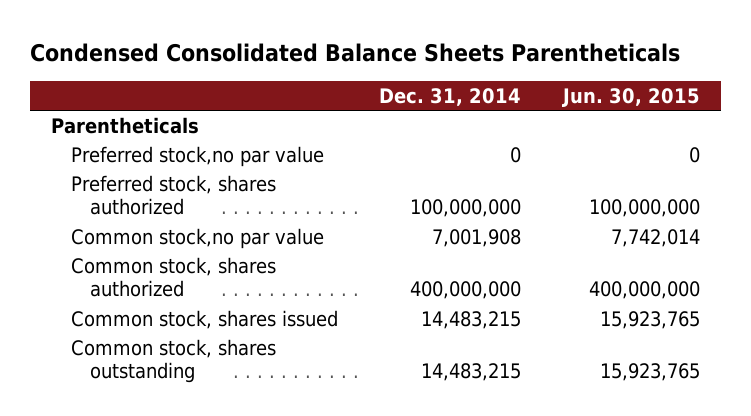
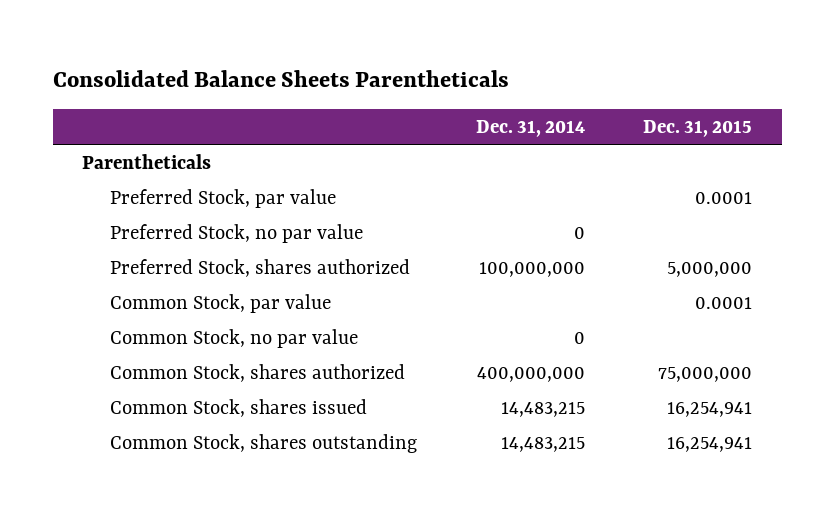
- Condensed Consolidated Balance Sheets Parentheticals
+ Consolidated Balance Sheets Parentheticals
- | Dec. 31, 2014 | Jun. 30, 2015
+ | Dec. 31, 2014 | Dec. 31, 2015
- Preferred stock,no par value | 0 | 0
- Preferred stock, shares authorized | 100,000,000 | 100,000,000
- Common stock,no par value | 7,001,908 | 7,742,014
- Common stock, shares authorized | 400,000,000 | 400,000,000
- Common stock, shares issued | 14,483,215 | 15,923,765
- Common stock, shares outstanding | 14,483,215 | 15,923,765
+ Preferred Stock, par value | | 0.0001
+ Preferred Stock, no par value | 0 |
+ Preferred Stock, shares authorized | 100,000,000 | 5,000,000
+ Common Stock, par value | | 0.0001
+ Common Stock, no par value | 0 |
+ Common Stock, shares authorized | 400,000,000 | 75,000,000
+ Common Stock, shares issued | 14,483,215 | 16,254,941
+ Common Stock, shares outstanding | 14,483,215 | 16,254,941

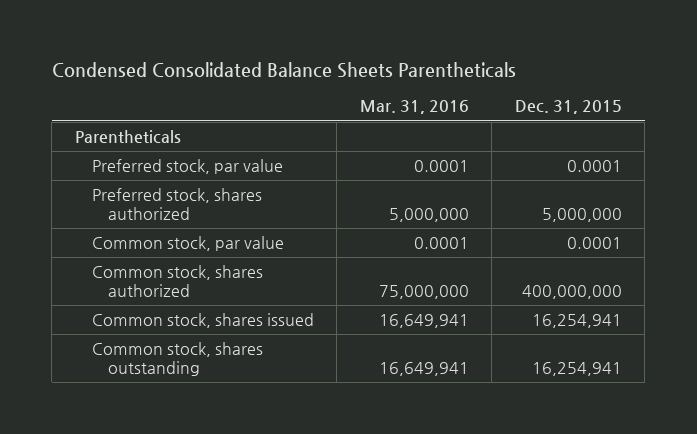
- Consolidated Balance Sheets Parentheticals
+ Condensed Consolidated Balance Sheets Parentheticals
- | Dec. 31, 2014 | Dec. 31, 2015
+ | Mar. 31, 2016 | Dec. 31, 2015
- Preferred Stock, par value | | 0.0001
- Preferred Stock, no par value | 0 |
- Preferred Stock, shares authorized | 100,000,000 | 5,000,000
- Common Stock, par value | | 0.0001
- Common Stock, no par value | 0 |
- Common Stock, shares authorized | 400,000,000 | 75,000,000
- Common Stock, shares issued | 14,483,215 | 16,254,941
- Common Stock, shares outstanding | 14,483,215 | 16,254,941
+ Preferred stock, par value | 0.0001 | 0.0001
+ Preferred stock, shares authorized | 5,000,000 | 5,000,000
+ Common stock, par value | 0.0001 | 0.0001
+ Common stock, shares authorized | 75,000,000 | 400,000,000
+ Common stock, shares issued | 16,649,941 | 16,254,941
+ Common stock, shares outstanding | 16,649,941 | 16,254,941

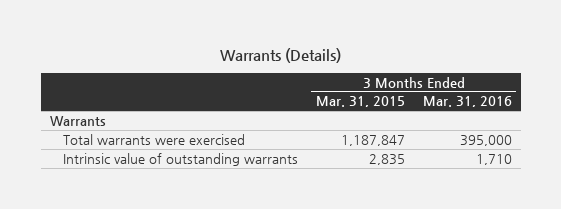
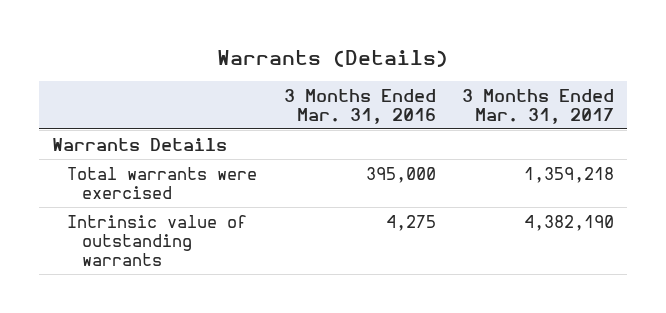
- | 3 Months Ended Mar. 31, 2015 | 3 Months Ended Mar. 31, 2016
+ | 3 Months Ended Mar. 31, 2016 | 3 Months Ended Mar. 31, 2017
- Warrants
+ Warrants Details
- Intrinsic value of outstanding warrants | 2,835 | 1,710
+ Intrinsic value of outstanding warrants | 4,275 | 4,382,190

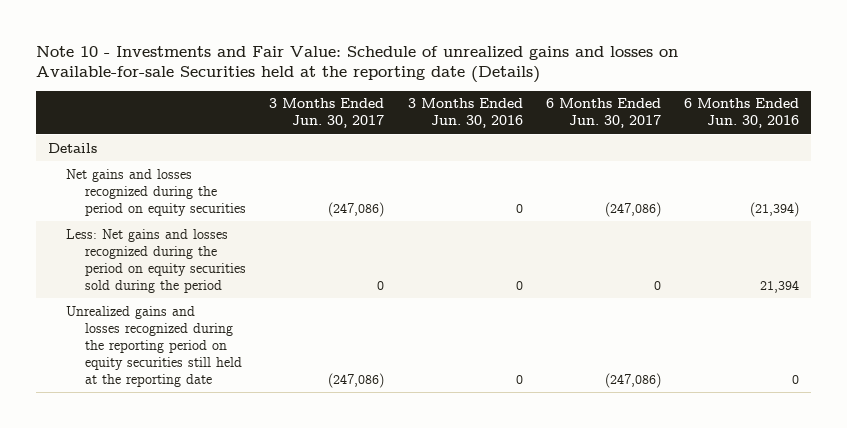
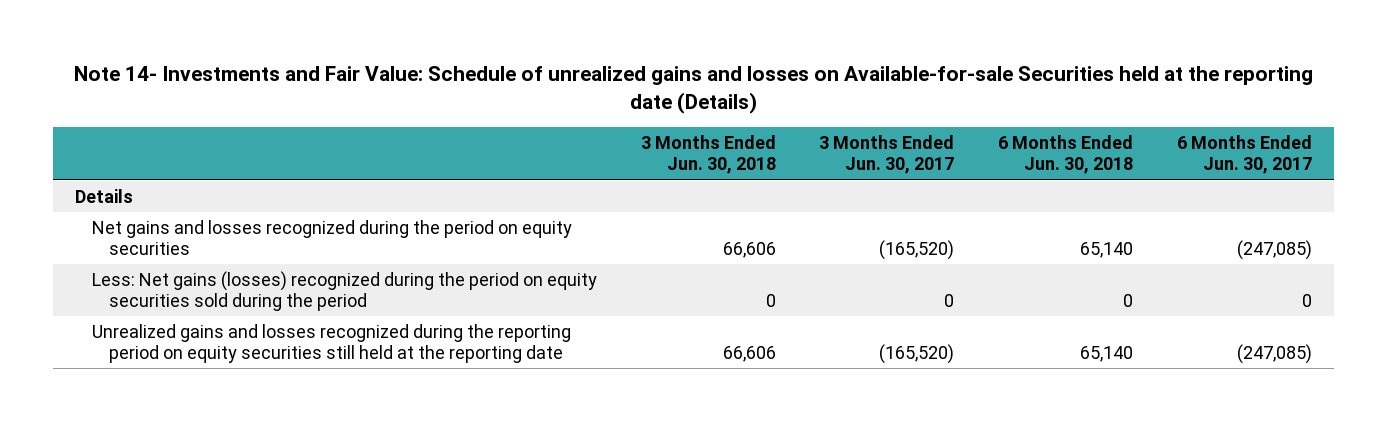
- Note 10 - Investments and Fair Value: Schedule of unrealized gains and losses on Available-for-sale Securities held at the reporting date (Details)
+ Note 14- Investments and Fair Value: Schedule of unrealized gains and losses on Available-for-sale Securities held at the reporting date (Details)
- | 3 Months Ended Jun. 30, 2017 | 3 Months Ended Jun. 30, 2016 | 6 Months Ended Jun. 30, 2017 | 6 Months Ended Jun. 30, 2016
+ | 3 Months Ended Jun. 30, 2018 | 3 Months Ended Jun. 30, 2017 | 6 Months Ended Jun. 30, 2018 | 6 Months Ended Jun. 30, 2017
- Net gains and losses recognized during the period on equity securities | (247,086) | 0 | (247,086) | (21,394)
- Less: Net gains and losses recognized during the period on equity securities sold during the period | 0 | 0 | 0 | 21,394
- Unrealized gains and losses recognized during the reporting period on equity securities still held at the reporting date | (247,086) | 0 | (247,086) | 0
+ Net gains and losses recognized during the period on equity securities | 66,606 | (165,520) | 65,140 | (247,085)
+ Less: Net gains (losses) recognized during the period on equity securities sold during the period | 0 | 0 | 0 | 0
+ Unrealized gains and losses recognized during the reporting period on equity securities still held at the reporting date | 66,606 | (165,520) | 65,140 | (247,085)

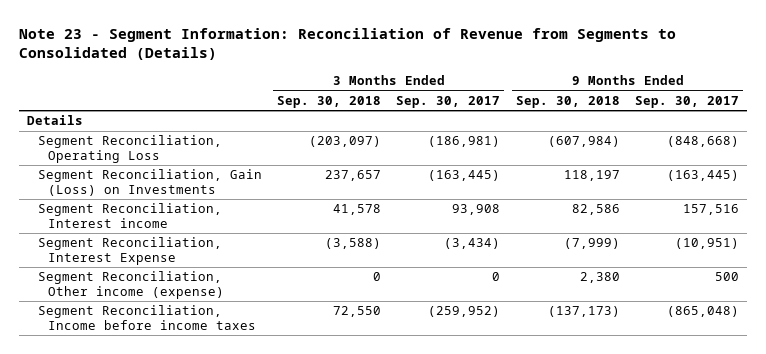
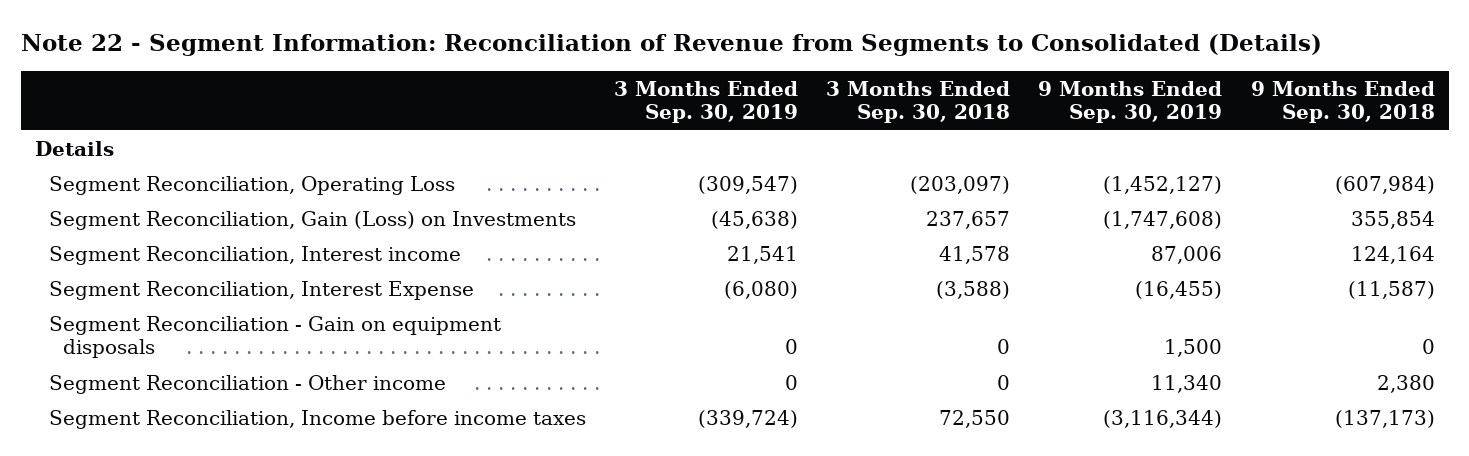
- Note 23 - Segment Information: Reconciliation of Revenue from Segments to Consolidated (Details)
+ Note 22 - Segment Information: Reconciliation of Revenue from Segments to Consolidated (Details)
- | 3 Months Ended Sep. 30, 2018 | 3 Months Ended Sep. 30, 2017 | 9 Months Ended Sep. 30, 2018 | 9 Months Ended Sep. 30, 2017
+ | 3 Months Ended Sep. 30, 2019 | 3 Months Ended Sep. 30, 2018 | 9 Months Ended Sep. 30, 2019 | 9 Months Ended Sep. 30, 2018
- Segment Reconciliation, Gain (Loss) on Investments | 237,657 | (163,445) | 118,197 | (163,445)
- Segment Reconciliation, Interest income | 41,578 | 93,908 | 82,586 | 157,516
- Segment Reconciliation, Interest Expense | (3,588) | (3,434) | (7,999) | (10,951)
- Segment Reconciliation, Other income (expense) | 0 | 0 | 2,380 | 500
+ Segment Reconciliation, Gain (Loss) on Investments | (45,638) | 237,657 | (1,747,608) | 355,854
+ Segment Reconciliation, Interest income | 21,541 | 41,578 | 87,006 | 124,164
+ Segment Reconciliation, Interest Expense | (6,080) | (3,588) | (16,455) | (11,587)
+ Segment Reconciliation - Gain on equipment disposals | 0 | 0 | 1,500 | 0
+ Segment Reconciliation - Other income | 0 | 0 | 11,340 | 2,380

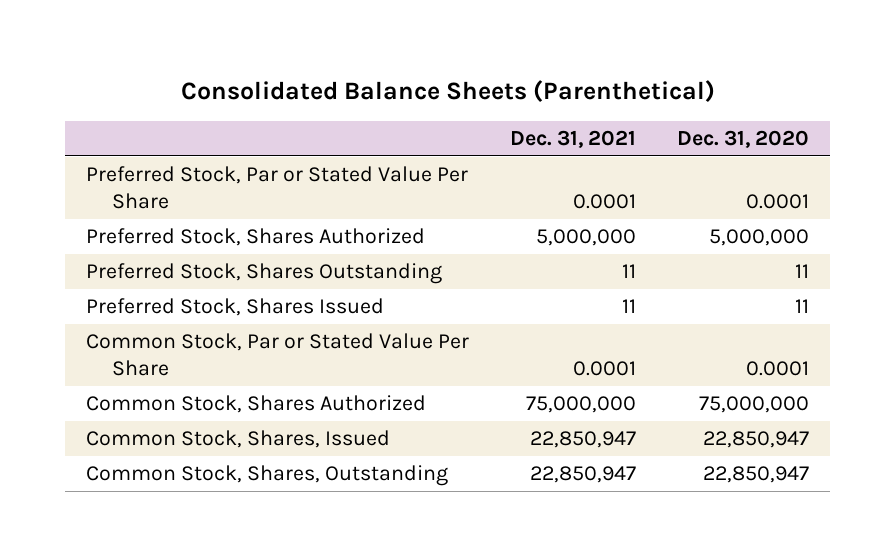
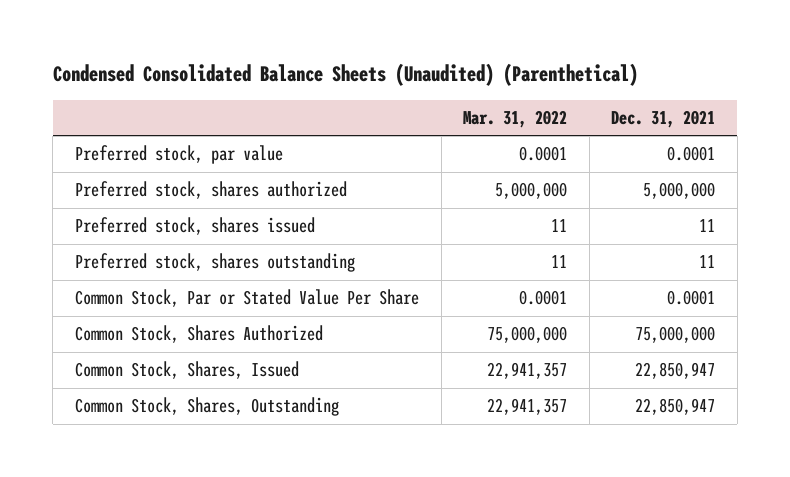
- Consolidated Balance Sheets (Parenthetical)
+ Condensed Consolidated Balance Sheets (Unaudited) (Parenthetical)
- | Dec. 31, 2021 | Dec. 31, 2020
+ | Mar. 31, 2022 | Dec. 31, 2021
- Preferred Stock, Par or Stated Value Per Share | 0.0001 | 0.0001
- Preferred Stock, Shares Authorized | 5,000,000 | 5,000,000
- Preferred Stock, Shares Outstanding | 11 | 11
- Preferred Stock, Shares Issued | 11 | 11
+ Preferred stock, par value | 0.0001 | 0.0001
+ Preferred stock, shares authorized | 5,000,000 | 5,000,000
+ Preferred stock, shares issued | 11 | 11
+ Preferred stock, shares outstanding | 11 | 11

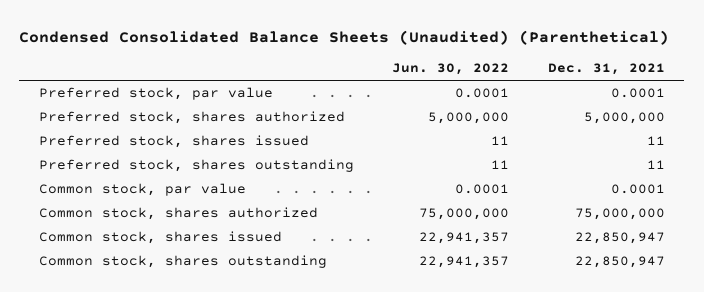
- | Mar. 31, 2022 | Dec. 31, 2021
+ | Jun. 30, 2022 | Dec. 31, 2021
- Common Stock, Par or Stated Value Per Share | 0.0001 | 0.0001
- Common Stock, Shares Authorized | 75,000,000 | 75,000,000
- Common Stock, Shares, Issued | 22,941,357 | 22,850,947
- Common Stock, Shares, Outstanding | 22,941,357 | 22,850,947
+ Common stock, par value | 0.0001 | 0.0001
+ Common stock, shares authorized | 75,000,000 | 75,000,000
+ Common stock, shares issued | 22,941,357 | 22,850,947
+ Common stock, shares outstanding | 22,941,357 | 22,850,947

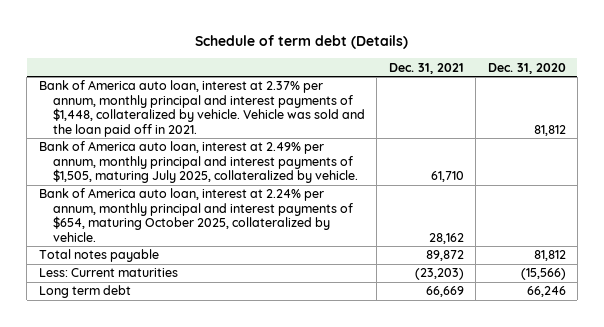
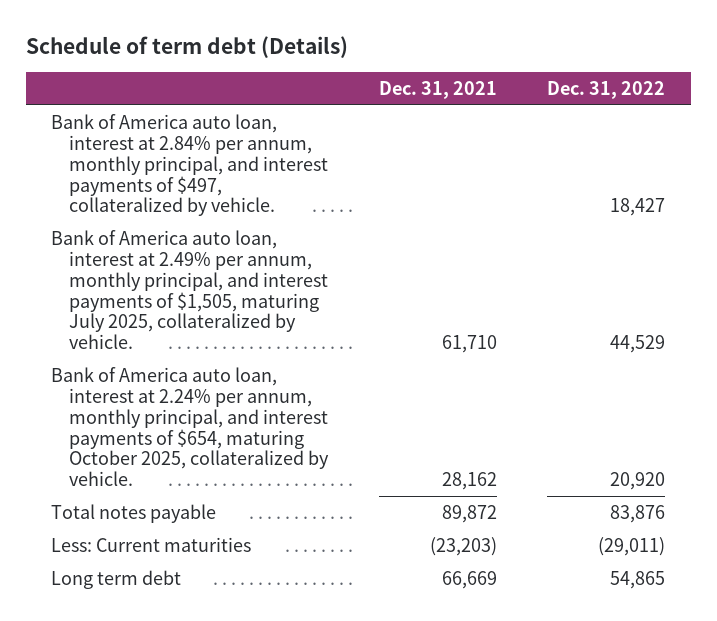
- | Dec. 31, 2021 | Dec. 31, 2020
+ | Dec. 31, 2021 | Dec. 31, 2022
- Bank of America auto loan, interest at 2.37% per annum, monthly principal and interest payments of $1,448, collateralized by vehicle. Vehicle was sold and the loan paid off in 2021. | | 81,812
- Bank of America auto loan, interest at 2.49% per annum, monthly principal and interest payments of $1,505, maturing July 2025, collateralized by vehicle. | 61,710 |
- Bank of America auto loan, interest at 2.24% per annum, monthly principal and interest payments of $654, maturing October 2025, collateralized by vehicle. | 28,162 |
+ Bank of America auto loan, interest at 2.84% per annum, monthly principal, and interest payments of $497, collateralized by vehicle. | | 18,427
+ Bank of America auto loan, interest at 2.49% per annum, monthly principal, and interest payments of $1,505, maturing July 2025, collateralized by vehicle. | 61,710 | 44,529
+ Bank of America auto loan, interest at 2.24% per annum, monthly principal, and interest payments of $654, maturing October 2025, collateralized by vehicle. | 28,162 | 20,920

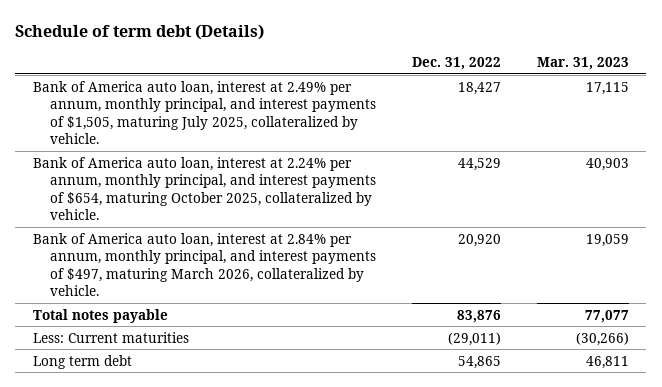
- | Dec. 31, 2021 | Dec. 31, 2022
+ | Dec. 31, 2022 | Mar. 31, 2023
- Bank of America auto loan, interest at 2.84% per annum, monthly principal, and interest payments of $497, collateralized by vehicle. | | 18,427
- Bank of America auto loan, interest at 2.49% per annum, monthly principal, and interest payments of $1,505, maturing July 2025, collateralized by vehicle. | 61,710 | 44,529
- Bank of America auto loan, interest at 2.24% per annum, monthly principal, and interest payments of $654, maturing October 2025, collateralized by vehicle. | 28,162 | 20,920
+ Bank of America auto loan, interest at 2.49% per annum, monthly principal, and interest payments of $1,505, maturing July 2025, collateralized by vehicle. | 18,427 | 17,115
+ Bank of America auto loan, interest at 2.24% per annum, monthly principal, and interest payments of $654, maturing October 2025, collateralized by vehicle. | 44,529 | 40,903
+ Bank of America auto loan, interest at 2.84% per annum, monthly principal, and interest payments of $497, maturing March 2026, collateralized by vehicle. | 20,920 | 19,059

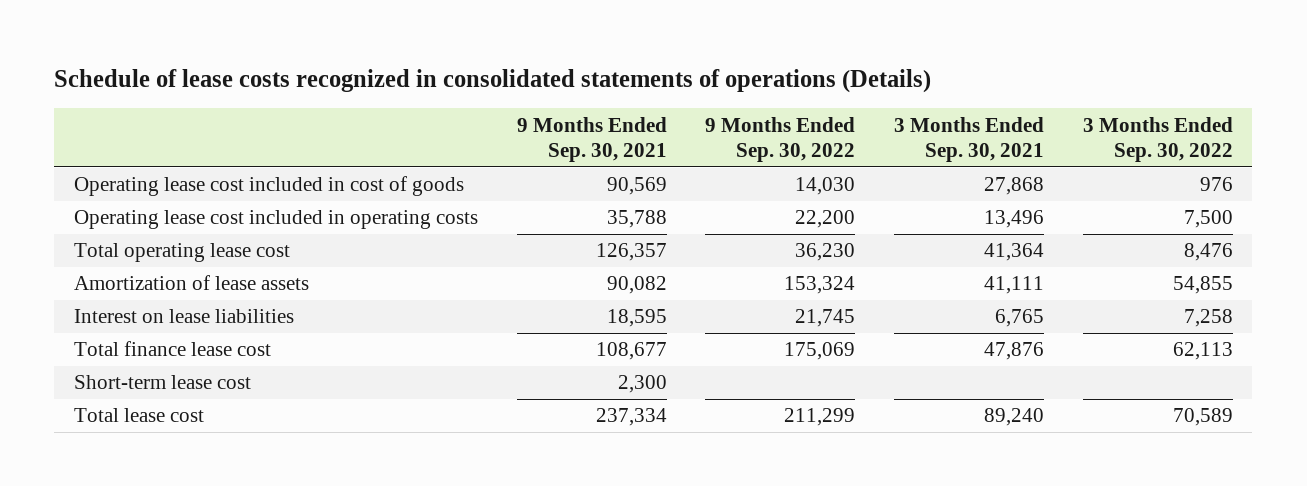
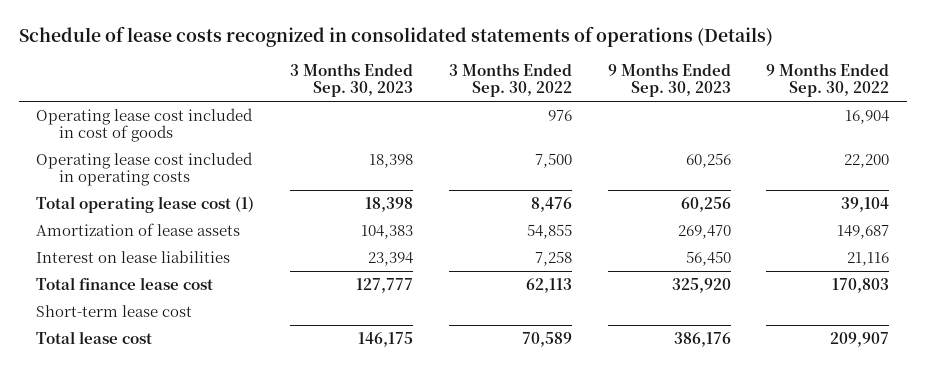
- | 9 Months Ended Sep. 30, 2021 | 9 Months Ended Sep. 30, 2022 | 3 Months Ended Sep. 30, 2021 | 3 Months Ended Sep. 30, 2022
+ | 3 Months Ended Sep. 30, 2023 | 3 Months Ended Sep. 30, 2022 | 9 Months Ended Sep. 30, 2023 | 9 Months Ended Sep. 30, 2022
- Operating lease cost included in cost of goods | 90,569 | 14,030 | 27,868 | 976
+ Operating lease cost included in cost of goods | | 976 | | 16,904
- Total operating lease cost | 126,357 | 36,230 | 41,364 | 8,476
- Amortization of lease assets | 90,082 | 153,324 | 41,111 | 54,855
- Interest on lease liabilities | 18,595 | 21,745 | 6,765 | 7,258
- Total finance lease cost | 108,677 | 175,069 | 47,876 | 62,113
+ Total operating lease cost (1) | 18,398 | 8,476 | 60,256 | 39,104
+ Amortization of lease assets | 104,383 | 54,855 | 269,470 | 149,687
+ Interest on lease liabilities | 23,394 | 7,258 | 56,450 | 21,116
+ Total finance lease cost | 127,777 | 62,113 | 325,920 | 170,803
- Total lease cost | 237,334 | 211,299 | 89,240 | 70,589
+ Total lease cost | 146,175 | 70,589 | 386,176 | 209,907

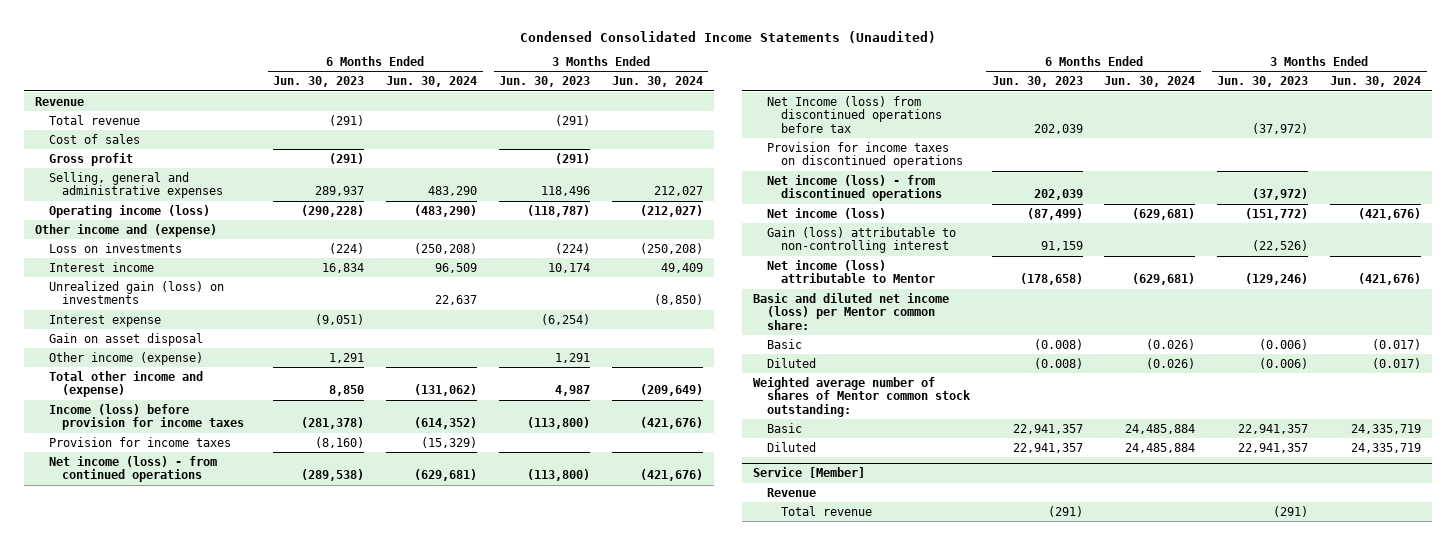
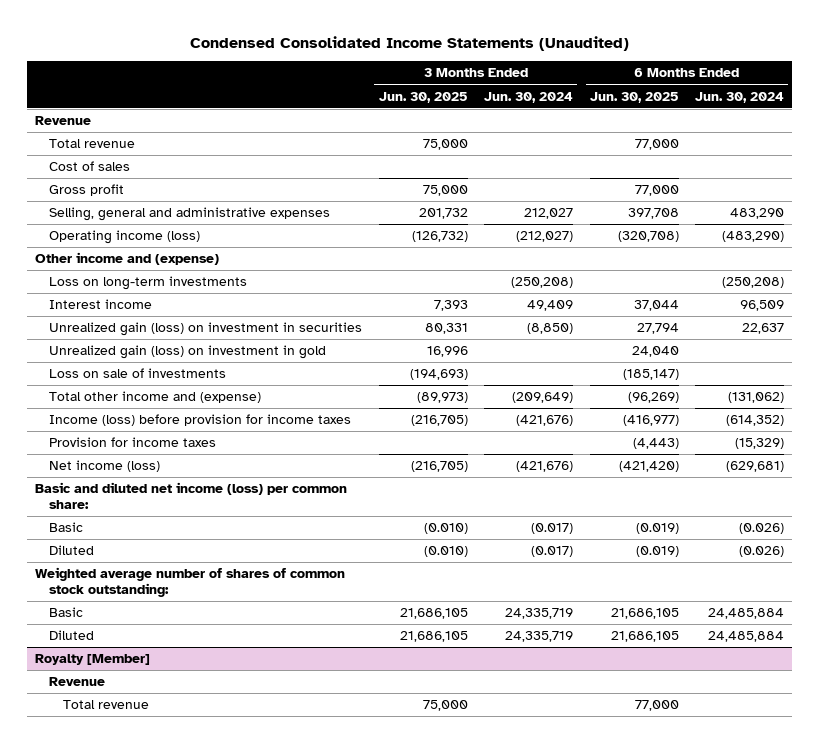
- | 6 Months Ended Jun. 30, 2023 | 6 Months Ended Jun. 30, 2024 | 3 Months Ended Jun. 30, 2023 | 3 Months Ended Jun. 30, 2024
+ | 3 Months Ended Jun. 30, 2025 | 3 Months Ended Jun. 30, 2024 | 6 Months Ended Jun. 30, 2025 | 6 Months Ended Jun. 30, 2024
- Loss on investments | (224) | (250,208) | (224) | (250,208)
+ Loss on long-term investments | | (250,208) | | (250,208)
- Unrealized gain (loss) on investments | | 22,637 | | (8,850)
- Interest expense | (9,051) | | (6,254) |
- Gain on asset disposal
- Other income (expense) | 1,291 | | 1,291 |
+ Unrealized gain (loss) on investment in securities | 80,331 | (8,850) | 27,794 | 22,637
+ Unrealized gain (loss) on investment in gold | 16,996 | | 24,040 |
+ Loss on sale of investments | (194,693) | | (185,147) |
- Net income (loss) - from continued operations | (289,538) | (629,681) | (113,800) | (421,676)
- Net Income (loss) from discontinued operations before tax | 202,039 | | (37,972) |
- Provision for income taxes on discontinued operations
- Net income (loss) - from discontinued operations | 202,039 | | (37,972) |
- Gain (loss) attributable to non-controlling interest | 91,159 | | (22,526) |
- Net income (loss) attributable to Mentor | (178,658) | (629,681) | (129,246) | (421,676)
- Basic and diluted net income (loss) per Mentor common share:
+ Basic and diluted net income (loss) per common share:
- Weighted average number of shares of Mentor common stock outstanding:
+ Weighted average number of shares of common stock outstanding:
- Service [Member]
+ Royalty [Member]

